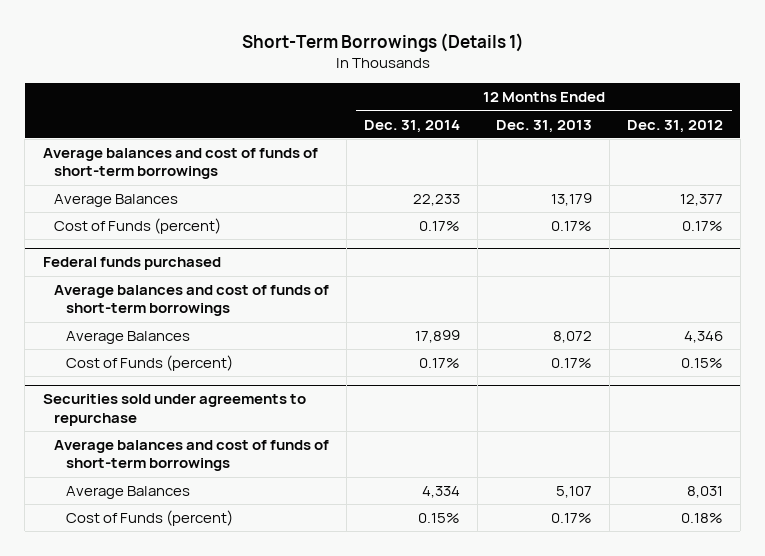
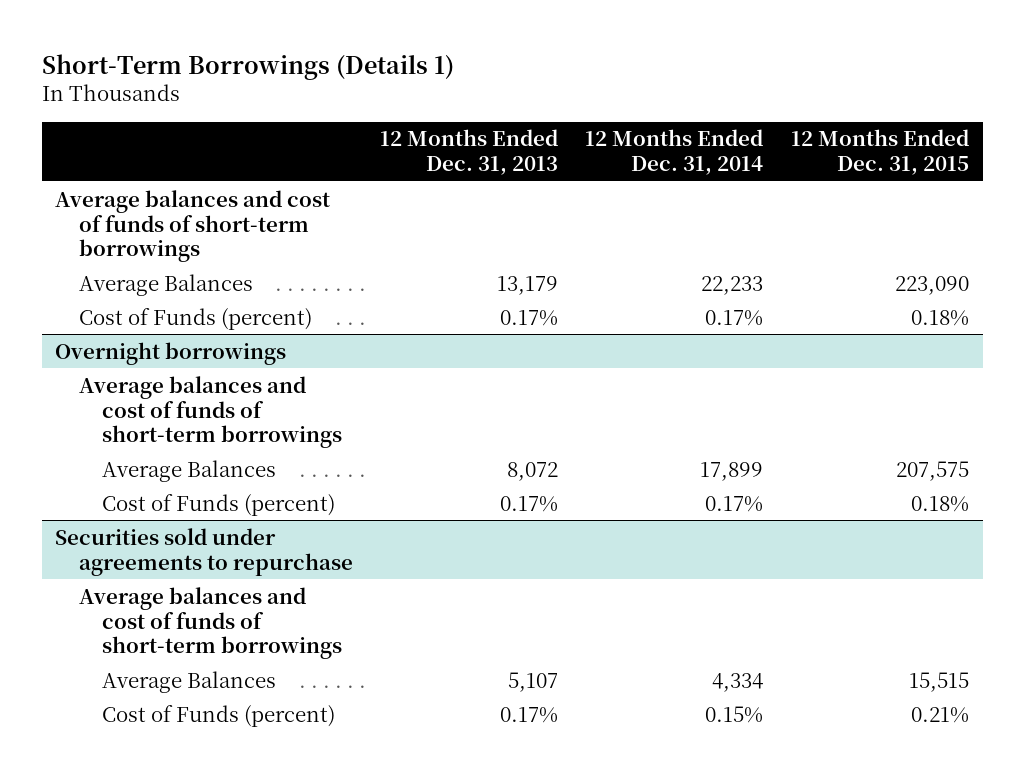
- | 12 Months Ended Dec. 31, 2014 | 12 Months Ended Dec. 31, 2013 | 12 Months Ended Dec. 31, 2012
+ | 12 Months Ended Dec. 31, 2013 | 12 Months Ended Dec. 31, 2014 | 12 Months Ended Dec. 31, 2015
- Federal funds purchased
+ Overnight borrowings

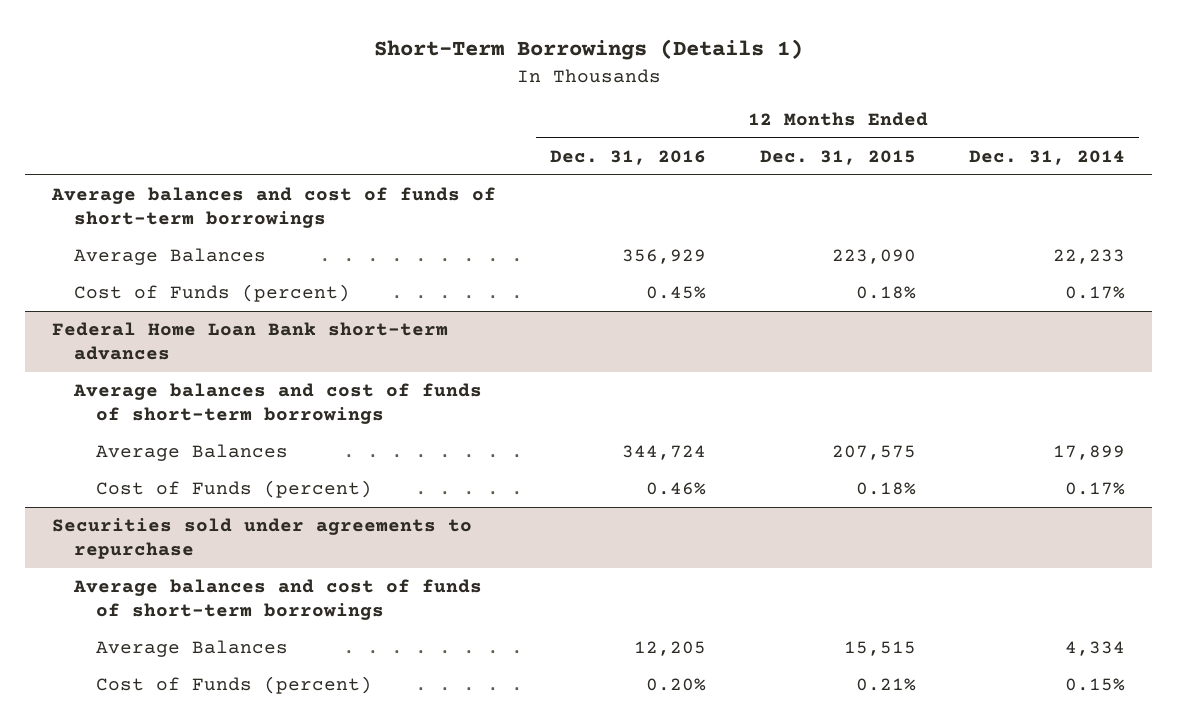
- | 12 Months Ended Dec. 31, 2013 | 12 Months Ended Dec. 31, 2014 | 12 Months Ended Dec. 31, 2015
+ | 12 Months Ended Dec. 31, 2016 | 12 Months Ended Dec. 31, 2015 | 12 Months Ended Dec. 31, 2014
- Overnight borrowings
+ Federal Home Loan Bank short-term advances

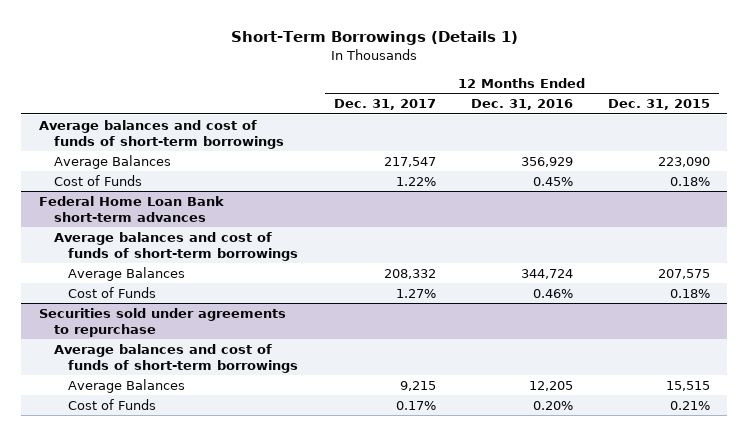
- | 12 Months Ended Dec. 31, 2016 | 12 Months Ended Dec. 31, 2015 | 12 Months Ended Dec. 31, 2014
+ | 12 Months Ended Dec. 31, 2017 | 12 Months Ended Dec. 31, 2016 | 12 Months Ended Dec. 31, 2015
- Cost of Funds (percent) | 0.45% | 0.18% | 0.17%
+ Cost of Funds | 1.22% | 0.45% | 0.18%
@ Federal Home Loan Bank short-term advances
- Cost of Funds (percent) | 0.46% | 0.18% | 0.17%
+ Cost of Funds | 1.27% | 0.46% | 0.18%
@ Securities sold under agreements to repurchase
- Cost of Funds (percent) | 0.20% | 0.21% | 0.15%
+ Cost of Funds | 0.17% | 0.20% | 0.21%

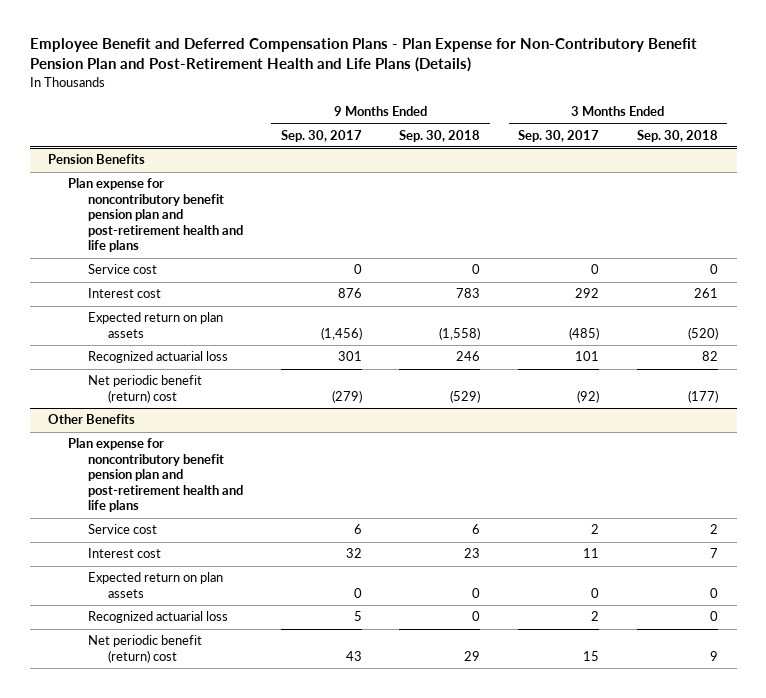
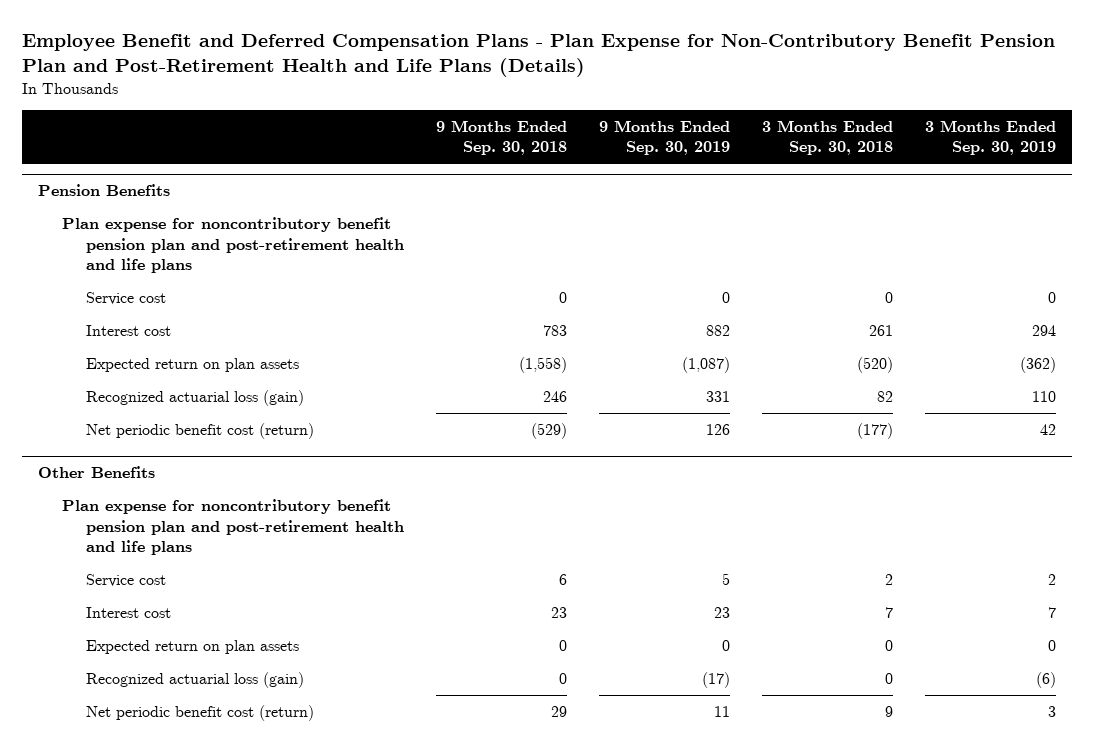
- | 9 Months Ended Sep. 30, 2017 | 9 Months Ended Sep. 30, 2018 | 3 Months Ended Sep. 30, 2017 | 3 Months Ended Sep. 30, 2018
+ | 9 Months Ended Sep. 30, 2018 | 9 Months Ended Sep. 30, 2019 | 3 Months Ended Sep. 30, 2018 | 3 Months Ended Sep. 30, 2019
@ Pension Benefits
- Recognized actuarial loss | 301 | 246 | 101 | 82
- Net periodic benefit (return) cost | (279) | (529) | (92) | (177)
+ Recognized actuarial loss (gain) | 246 | 331 | 82 | 110
+ Net periodic benefit cost (return) | (529) | 126 | (177) | 42
@ Other Benefits
- Recognized actuarial loss | 5 | 0 | 2 | 0
- Net periodic benefit (return) cost | 43 | 29 | 15 | 9
+ Recognized actuarial loss (gain) | 0 | (17) | 0 | (6)
+ Net periodic benefit cost (return) | 29 | 11 | 9 | 3

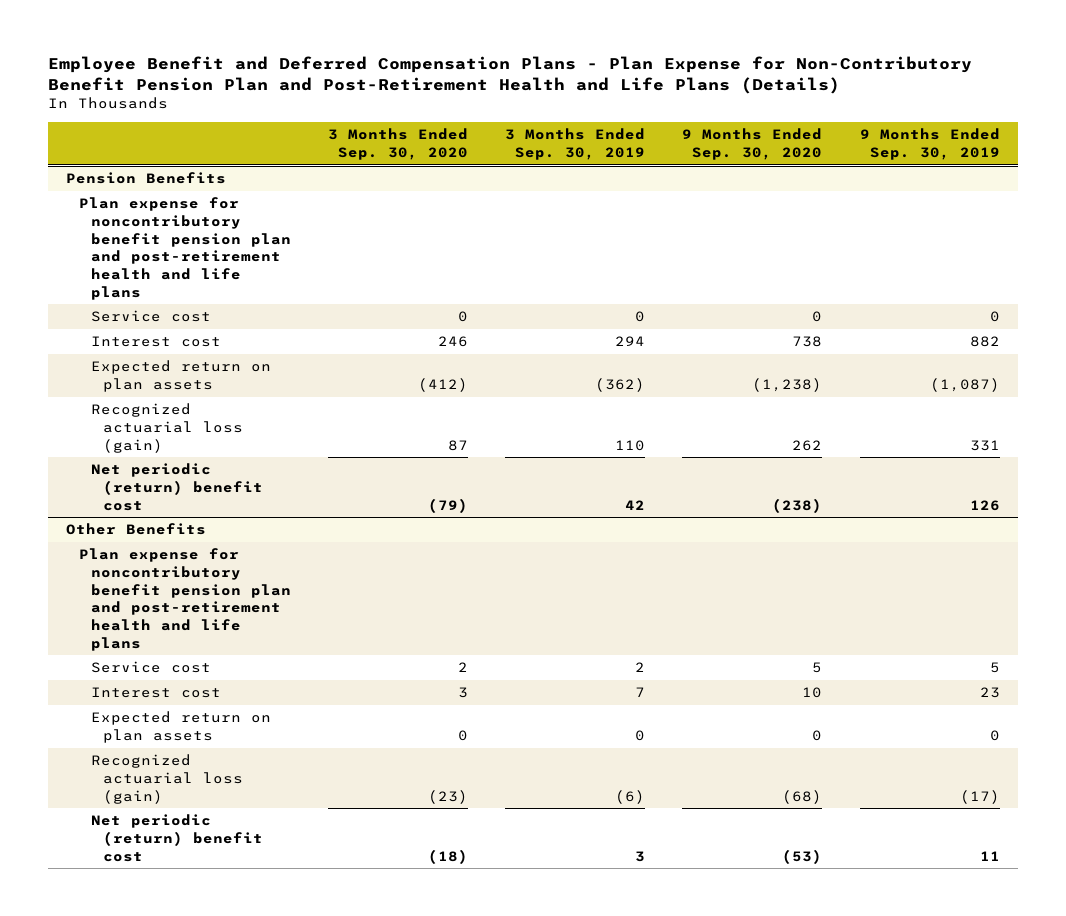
- | 9 Months Ended Sep. 30, 2018 | 9 Months Ended Sep. 30, 2019 | 3 Months Ended Sep. 30, 2018 | 3 Months Ended Sep. 30, 2019
+ | 3 Months Ended Sep. 30, 2020 | 3 Months Ended Sep. 30, 2019 | 9 Months Ended Sep. 30, 2020 | 9 Months Ended Sep. 30, 2019
@ Pension Benefits
- Net periodic benefit cost (return) | (529) | 126 | (177) | 42
+ Net periodic (return) benefit cost | (79) | 42 | (238) | 126
@ Other Benefits
- Net periodic benefit cost (return) | 29 | 11 | 9 | 3
+ Net periodic (return) benefit cost | (18) | 3 | (53) | 11

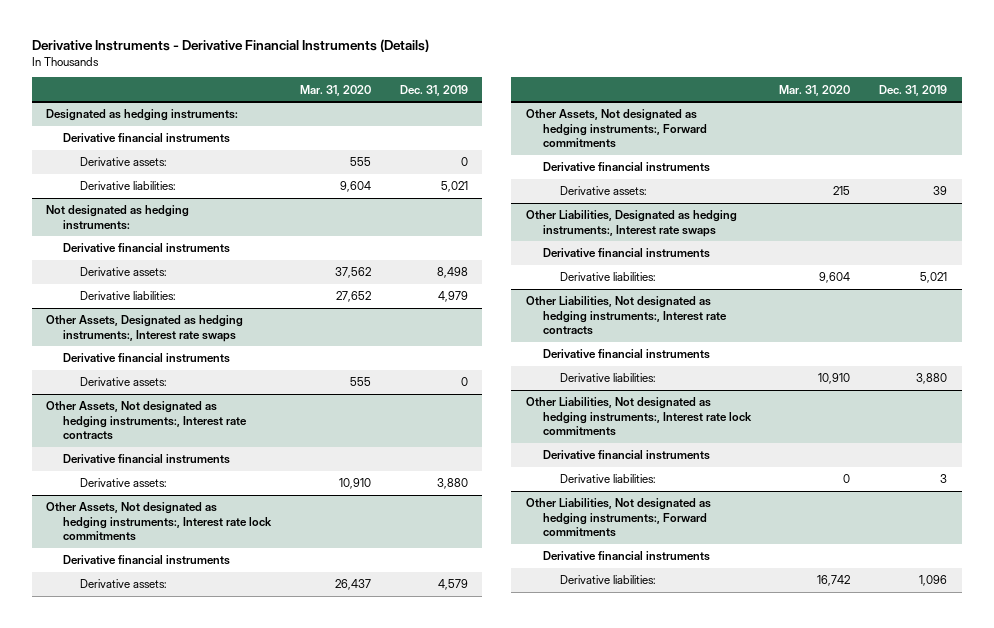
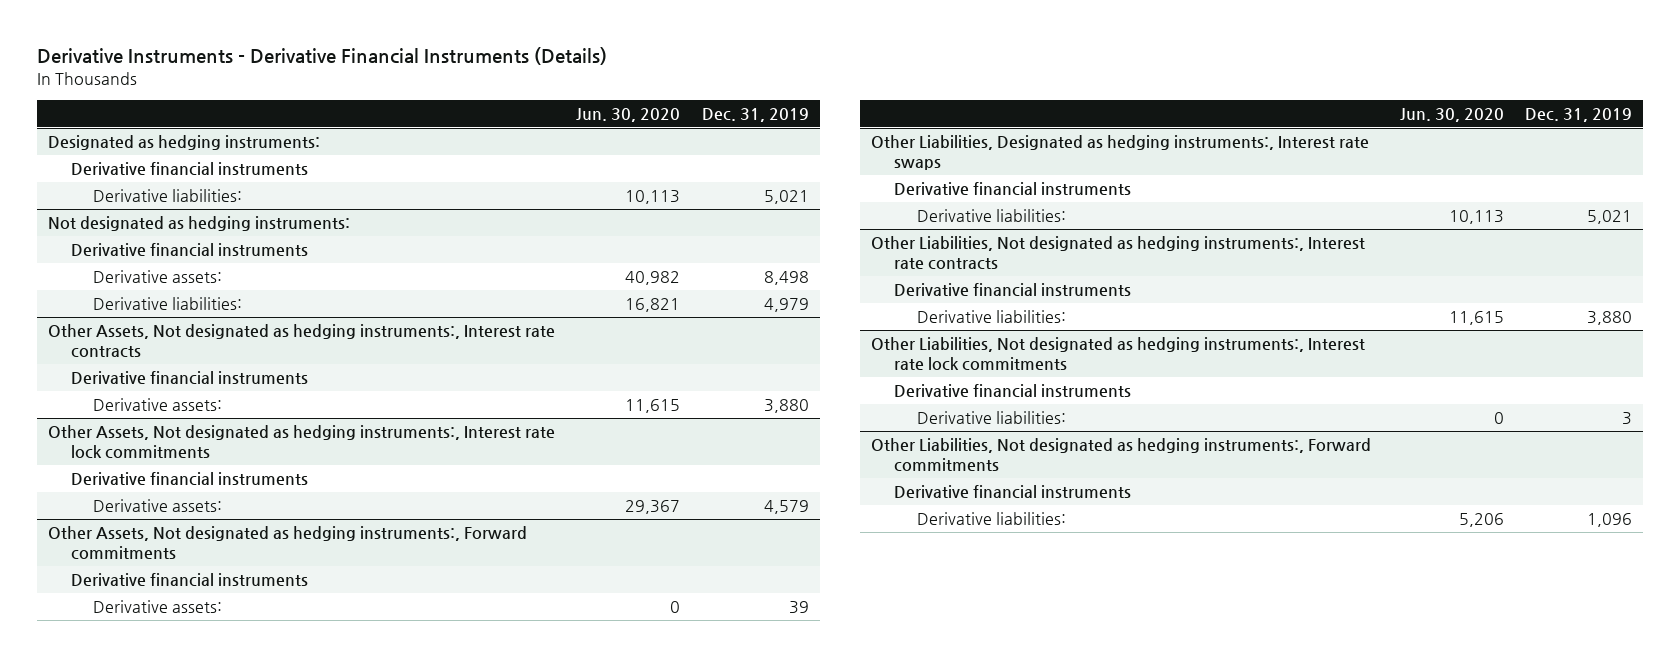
- | Mar. 31, 2020 | Dec. 31, 2019
+ | Jun. 30, 2020 | Dec. 31, 2019
@ Designated as hedging instruments:
- Derivative assets: | 555 | 0
- Other Assets, Designated as hedging instruments:, Interest rate swaps
- Derivative financial instruments
- Derivative assets: | 555 | 0

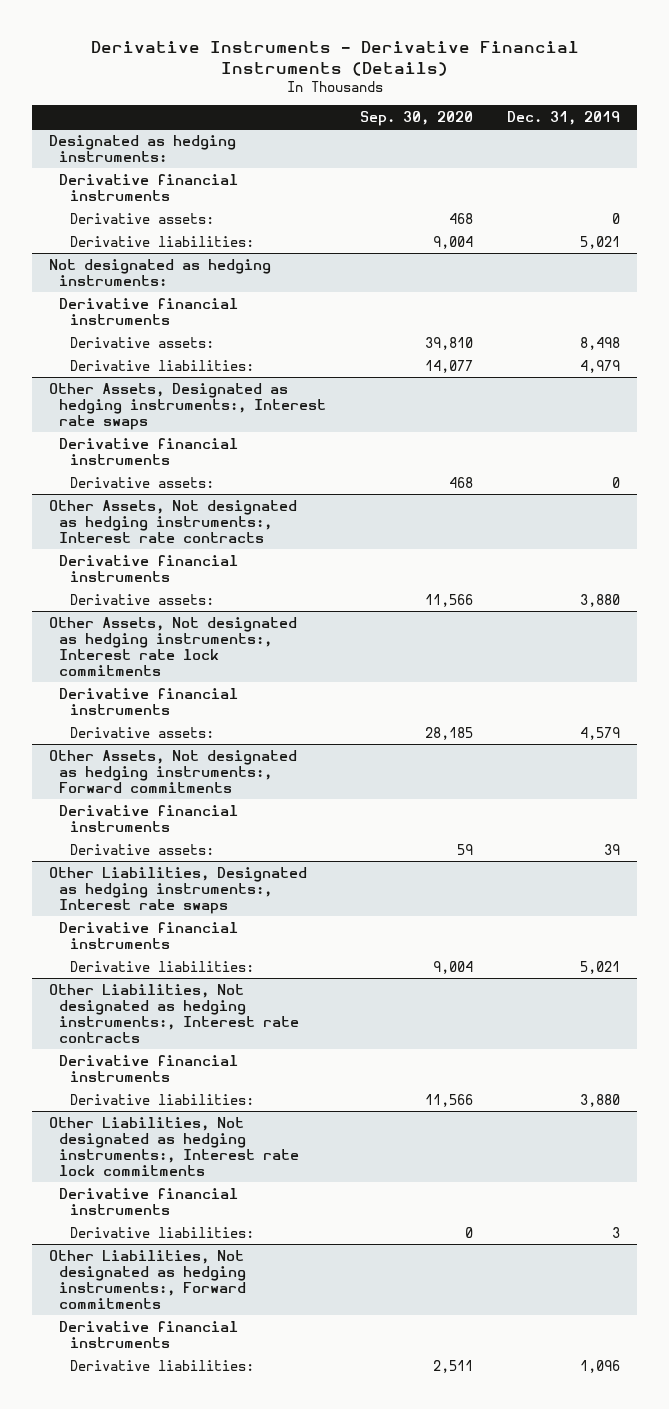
- | Jun. 30, 2020 | Dec. 31, 2019
+ | Sep. 30, 2020 | Dec. 31, 2019
@ Designated as hedging instruments:
+ Derivative assets: | 468 | 0
+ Other Assets, Designated as hedging instruments:, Interest rate swaps
+ Derivative financial instruments
+ Derivative assets: | 468 | 0

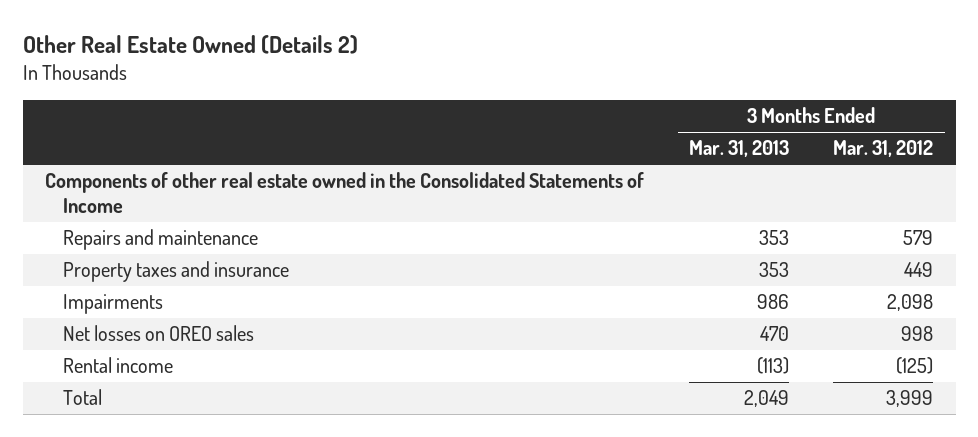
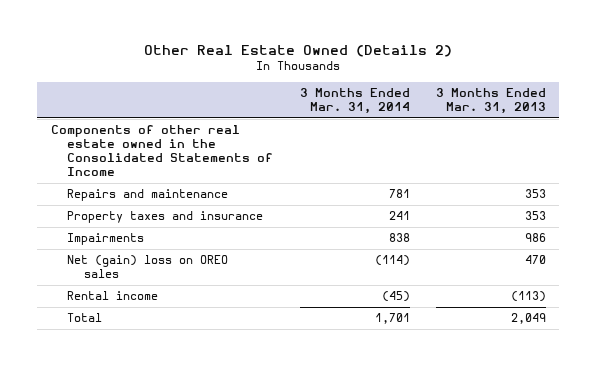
- | 3 Months Ended Mar. 31, 2013 | 3 Months Ended Mar. 31, 2012
+ | 3 Months Ended Mar. 31, 2014 | 3 Months Ended Mar. 31, 2013
- Net losses on OREO sales | 470 | 998
+ Net (gain) loss on OREO sales | (114) | 470

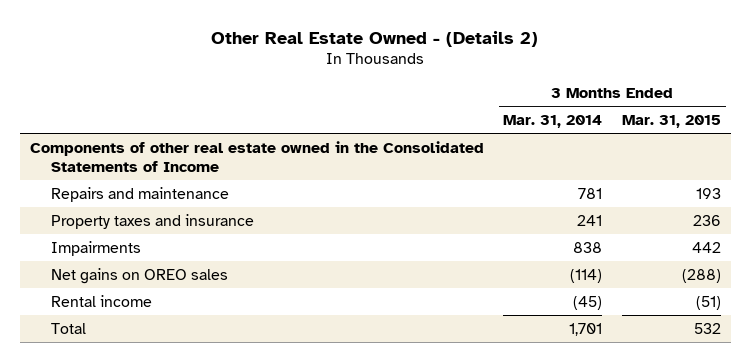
- Other Real Estate Owned (Details 2)
+ Other Real Estate Owned - (Details 2)
- | 3 Months Ended Mar. 31, 2014 | 3 Months Ended Mar. 31, 2013
+ | 3 Months Ended Mar. 31, 2014 | 3 Months Ended Mar. 31, 2015
- Net (gain) loss on OREO sales | (114) | 470
+ Net gains on OREO sales | (114) | (288)

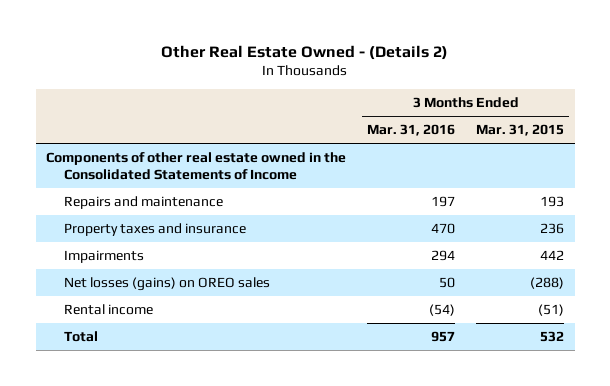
- | 3 Months Ended Mar. 31, 2014 | 3 Months Ended Mar. 31, 2015
+ | 3 Months Ended Mar. 31, 2016 | 3 Months Ended Mar. 31, 2015
- Net gains on OREO sales | (114) | (288)
+ Net losses (gains) on OREO sales | 50 | (288)

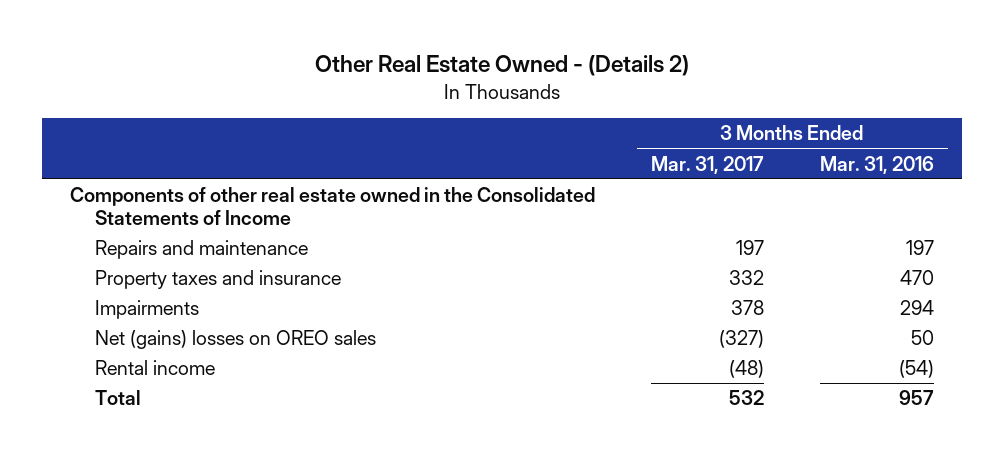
- | 3 Months Ended Mar. 31, 2016 | 3 Months Ended Mar. 31, 2015
+ | 3 Months Ended Mar. 31, 2017 | 3 Months Ended Mar. 31, 2016
- Net losses (gains) on OREO sales | 50 | (288)
+ Net (gains) losses on OREO sales | (327) | 50

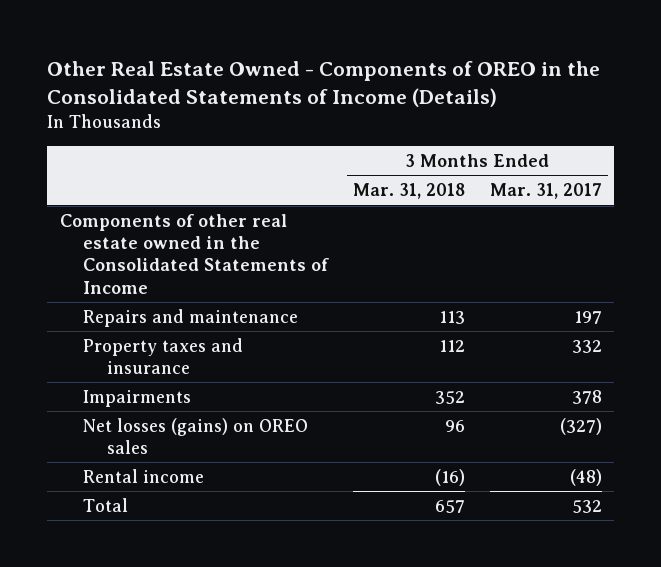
- Other Real Estate Owned - (Details 2)
+ Other Real Estate Owned - Components of OREO in the Consolidated Statements of Income (Details)
- | 3 Months Ended Mar. 31, 2017 | 3 Months Ended Mar. 31, 2016
+ | 3 Months Ended Mar. 31, 2018 | 3 Months Ended Mar. 31, 2017
- Net (gains) losses on OREO sales | (327) | 50
+ Net losses (gains) on OREO sales | 96 | (327)

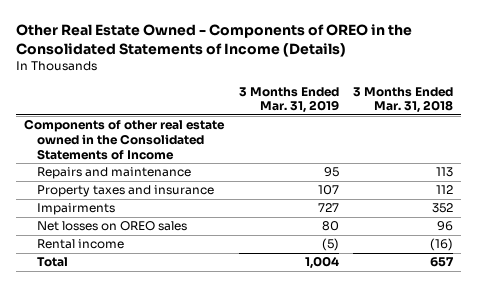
- | 3 Months Ended Mar. 31, 2018 | 3 Months Ended Mar. 31, 2017
+ | 3 Months Ended Mar. 31, 2019 | 3 Months Ended Mar. 31, 2018
- Net losses (gains) on OREO sales | 96 | (327)
+ Net losses on OREO sales | 80 | 96

